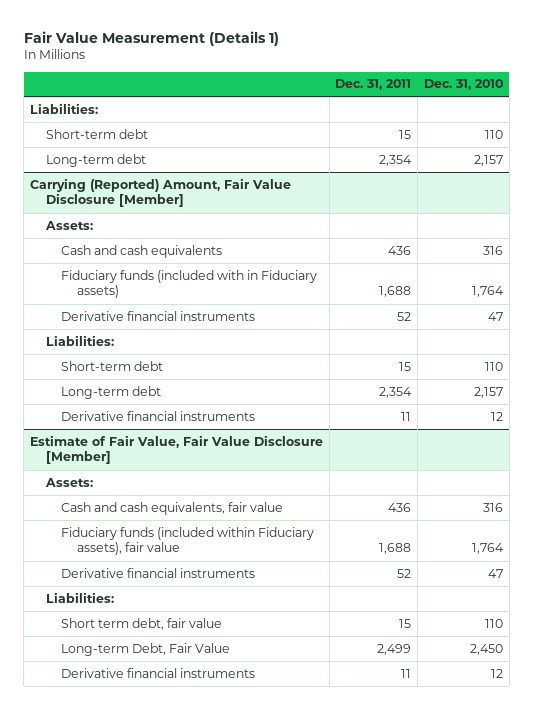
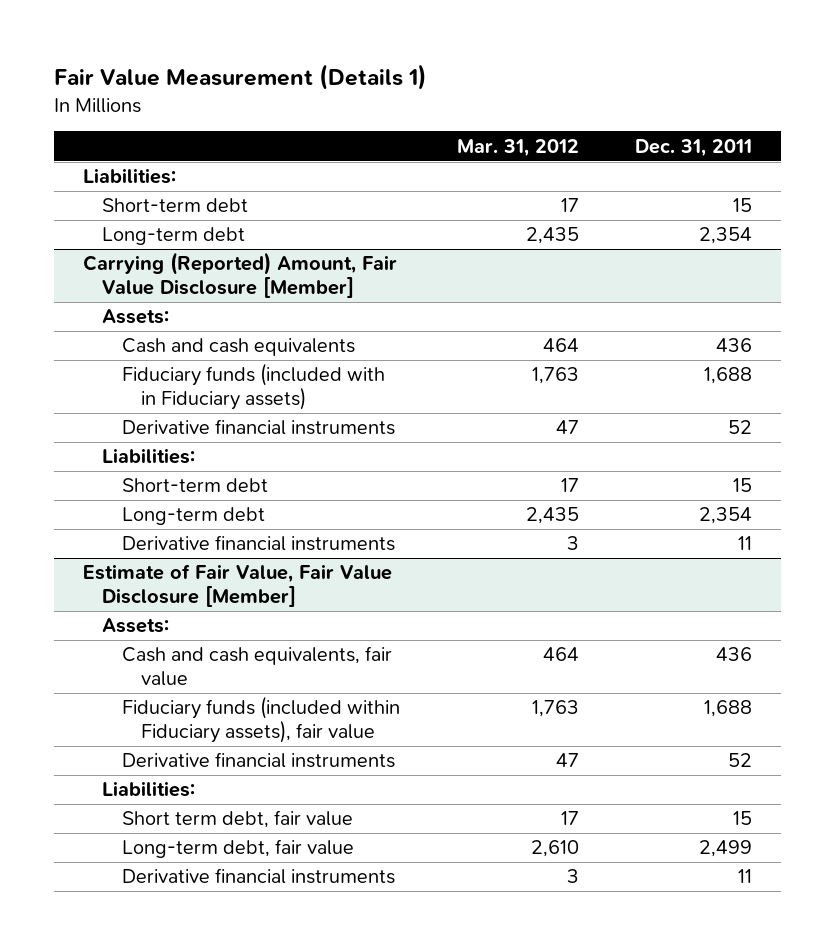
- | Dec. 31, 2011 | Dec. 31, 2010
+ | Mar. 31, 2012 | Dec. 31, 2011
@ Estimate of Fair Value, Fair Value Disclosure [Member]
- Long-term Debt, Fair Value | 2,499 | 2,450
+ Long-term debt, fair value | 2,610 | 2,499

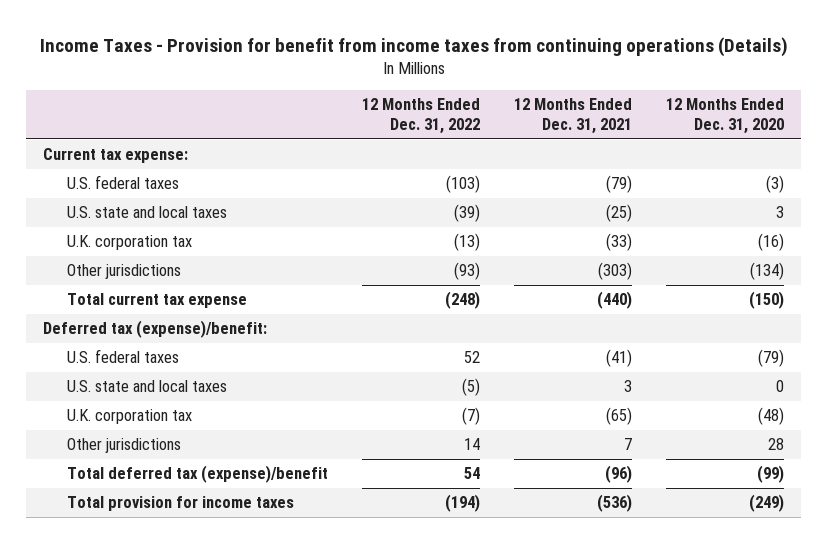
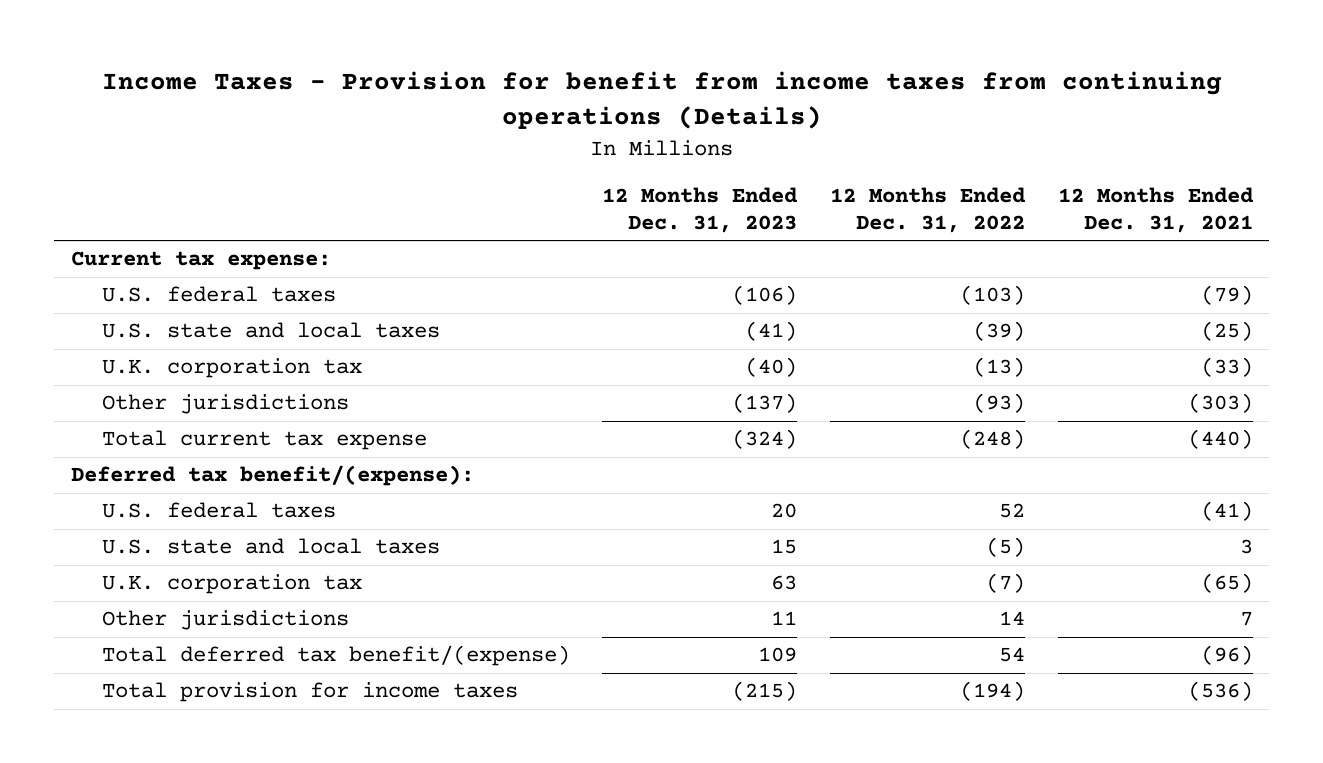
- | 12 Months Ended Dec. 31, 2022 | 12 Months Ended Dec. 31, 2021 | 12 Months Ended Dec. 31, 2020
+ | 12 Months Ended Dec. 31, 2023 | 12 Months Ended Dec. 31, 2022 | 12 Months Ended Dec. 31, 2021
- Deferred tax (expense)/benefit:
+ Deferred tax benefit/(expense):
- Total deferred tax (expense)/benefit | 54 | (96) | (99)
+ Total deferred tax benefit/(expense) | 109 | 54 | (96)

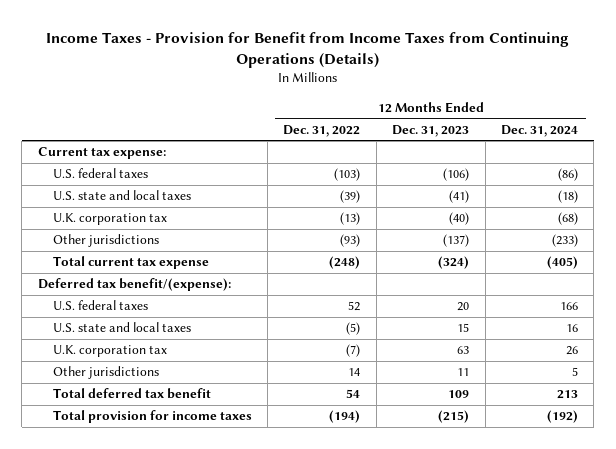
- Income Taxes - Provision for benefit from income taxes from continuing operations (Details)
+ Income Taxes - Provision for Benefit from Income Taxes from Continuing Operations (Details)
- | 12 Months Ended Dec. 31, 2023 | 12 Months Ended Dec. 31, 2022 | 12 Months Ended Dec. 31, 2021
+ | 12 Months Ended Dec. 31, 2022 | 12 Months Ended Dec. 31, 2023 | 12 Months Ended Dec. 31, 2024
- Total deferred tax benefit/(expense) | 109 | 54 | (96)
+ Total deferred tax benefit | 54 | 109 | 213

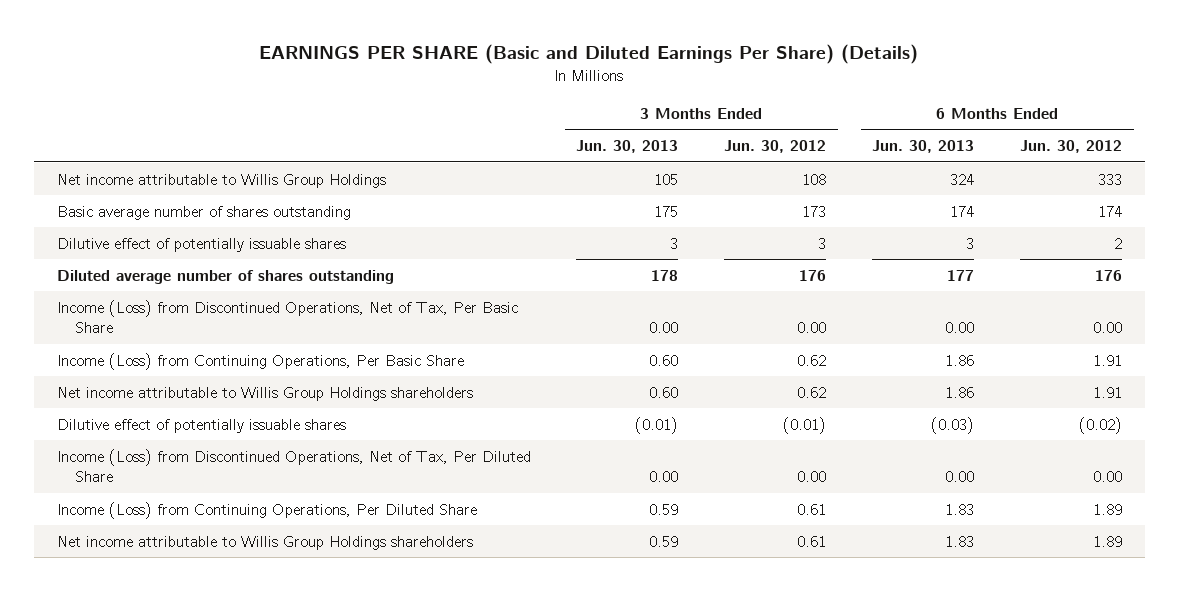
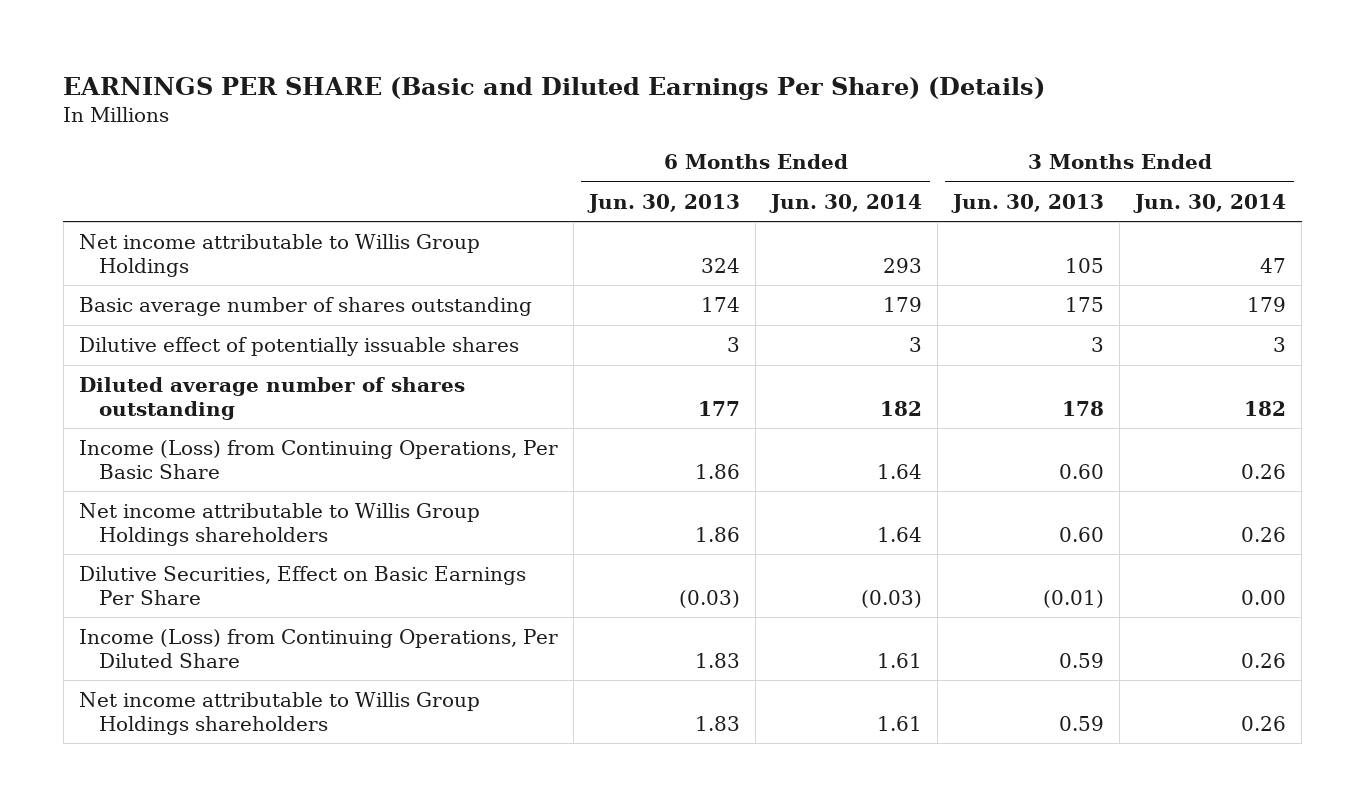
- | 3 Months Ended Jun. 30, 2013 | 3 Months Ended Jun. 30, 2012 | 6 Months Ended Jun. 30, 2013 | 6 Months Ended Jun. 30, 2012
+ | 6 Months Ended Jun. 30, 2013 | 6 Months Ended Jun. 30, 2014 | 3 Months Ended Jun. 30, 2013 | 3 Months Ended Jun. 30, 2014
- Income (Loss) from Discontinued Operations, Net of Tax, Per Basic Share | 0.00 | 0.00 | 0.00 | 0.00
- Dilutive effect of potentially issuable shares | (0.01) | (0.01) | (0.03) | (0.02)
- Income (Loss) from Discontinued Operations, Net of Tax, Per Diluted Share | 0.00 | 0.00 | 0.00 | 0.00
+ Dilutive Securities, Effect on Basic Earnings Per Share | (0.03) | (0.03) | (0.01) | 0.00

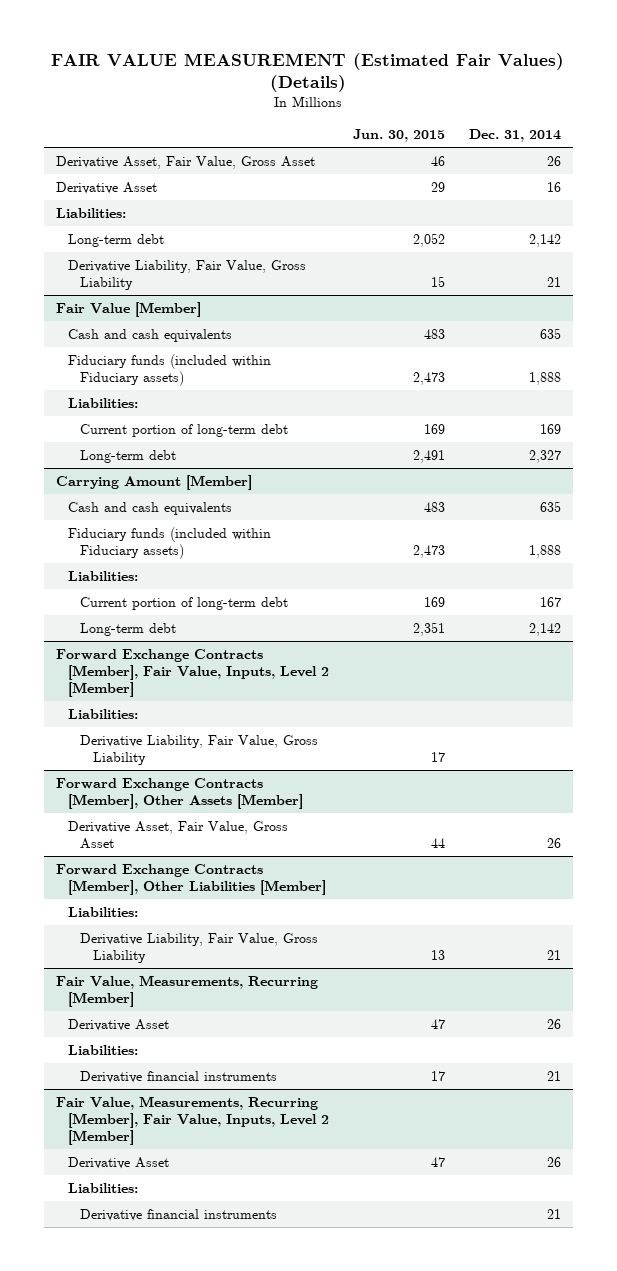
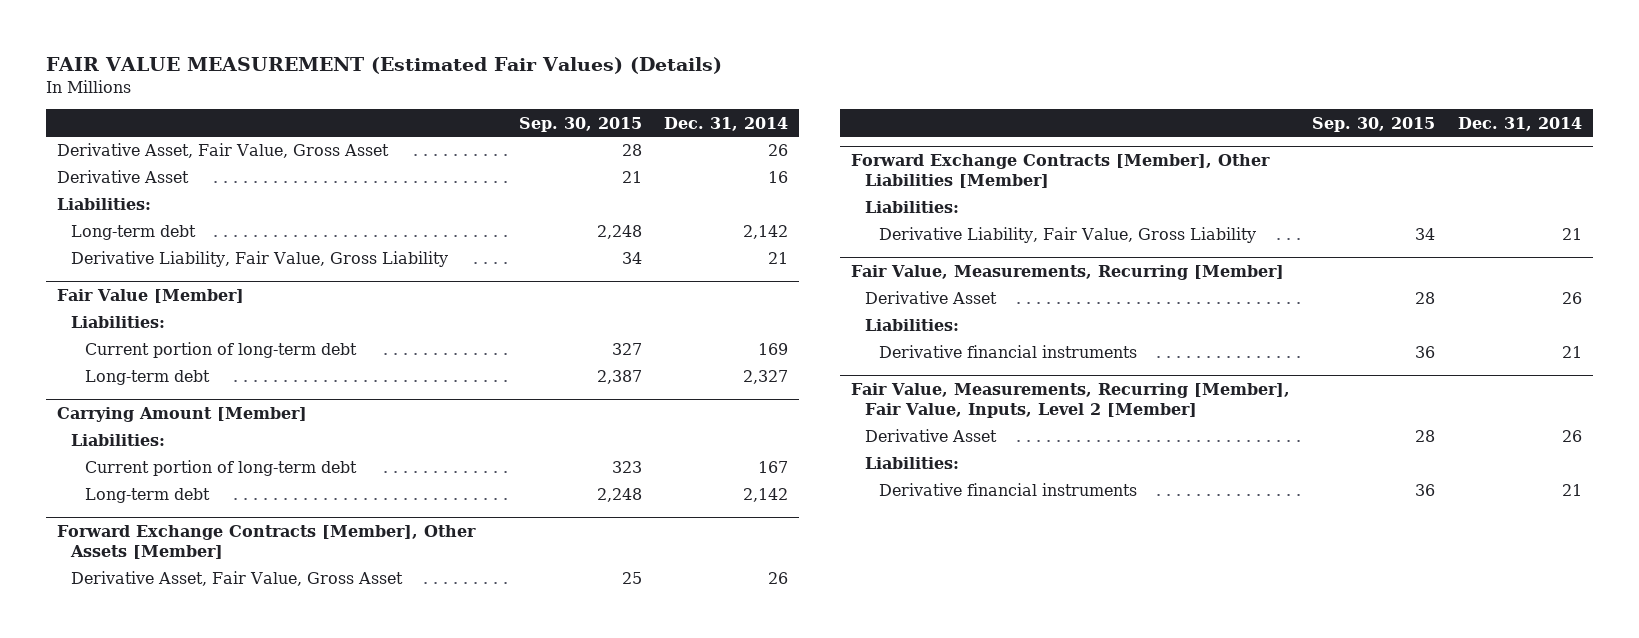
- | Jun. 30, 2015 | Dec. 31, 2014
+ | Sep. 30, 2015 | Dec. 31, 2014
@ Fair Value [Member]
- Cash and cash equivalents | 483 | 635
- Fiduciary funds (included within Fiduciary assets) | 2,473 | 1,888
@ Carrying Amount [Member]
- Cash and cash equivalents | 483 | 635
- Fiduciary funds (included within Fiduciary assets) | 2,473 | 1,888
- Forward Exchange Contracts [Member], Fair Value, Inputs, Level 2 [Member]
- Liabilities:
- Derivative Liability, Fair Value, Gross Liability | 17 |

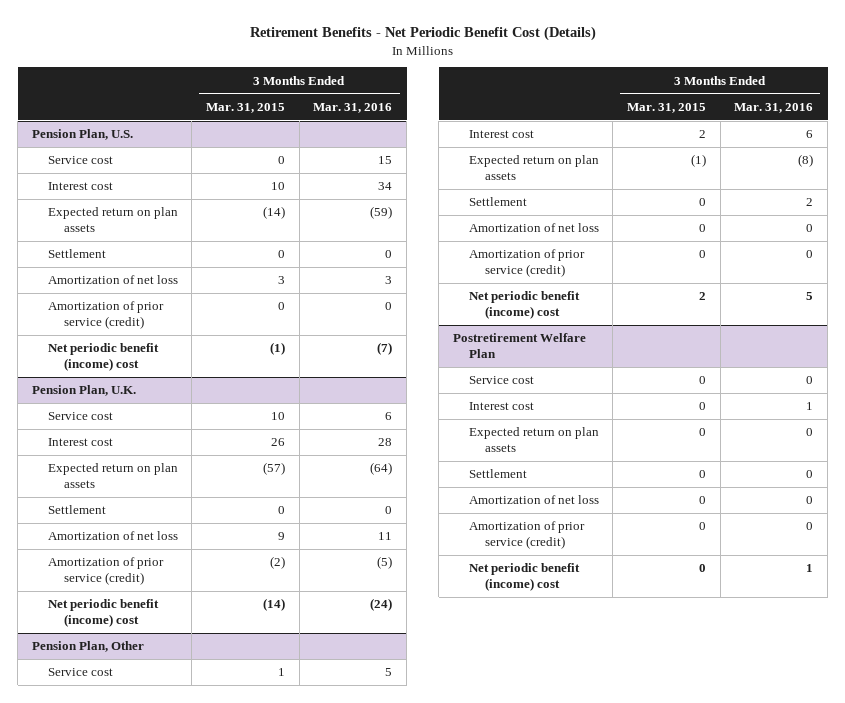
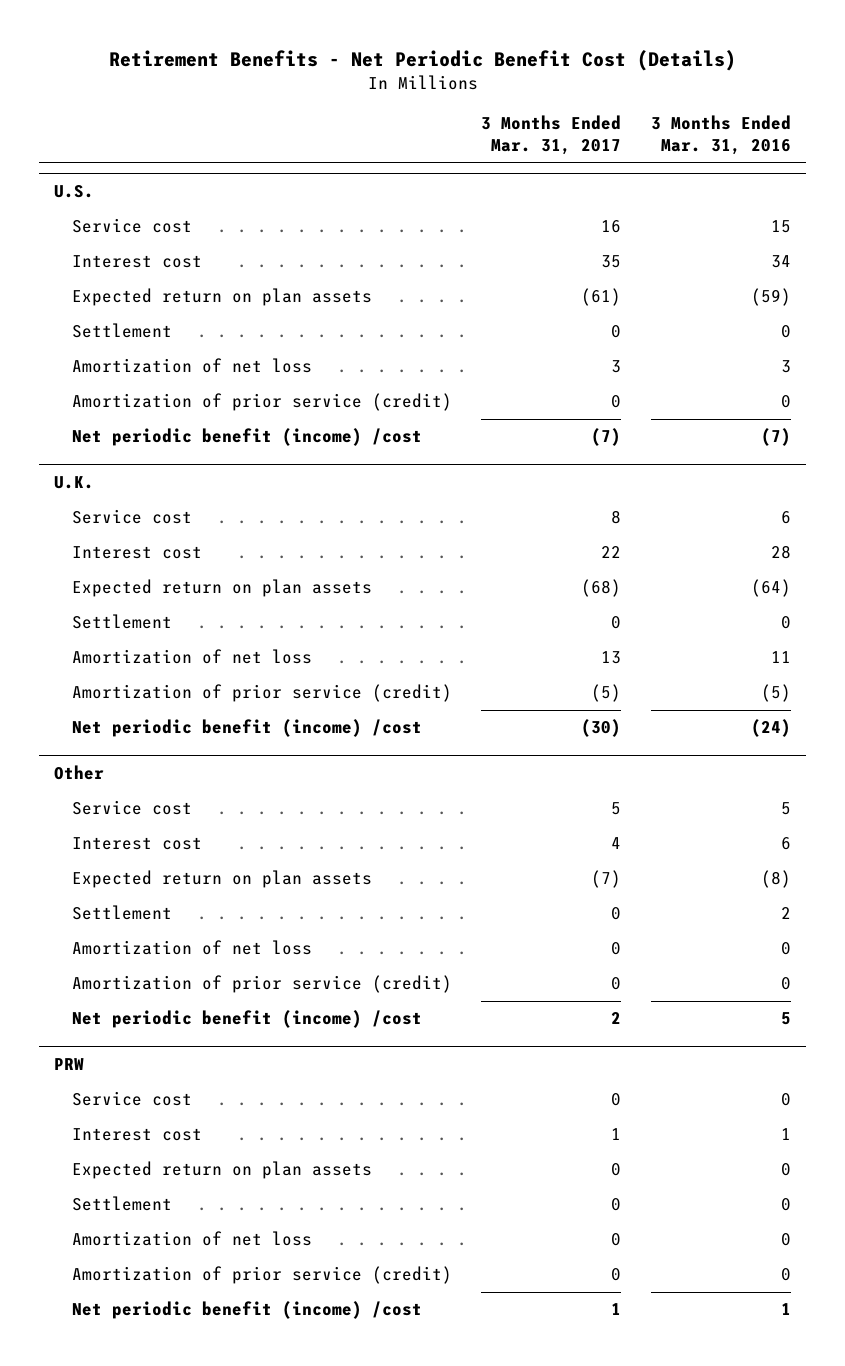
- | 3 Months Ended Mar. 31, 2015 | 3 Months Ended Mar. 31, 2016
+ | 3 Months Ended Mar. 31, 2017 | 3 Months Ended Mar. 31, 2016
- Pension Plan, U.S.
+ U.S.
- Net periodic benefit (income) cost | (1) | (7)
- Pension Plan, U.K.
+ Net periodic benefit (income) /cost | (7) | (7)
+ U.K.
- Net periodic benefit (income) cost | (14) | (24)
- Pension Plan, Other
+ Net periodic benefit (income) /cost | (30) | (24)
+ Other
- Net periodic benefit (income) cost | 2 | 5
- Postretirement Welfare Plan
+ Net periodic benefit (income) /cost | 2 | 5
+ PRW
- Net periodic benefit (income) cost | 0 | 1
+ Net periodic benefit (income) /cost | 1 | 1

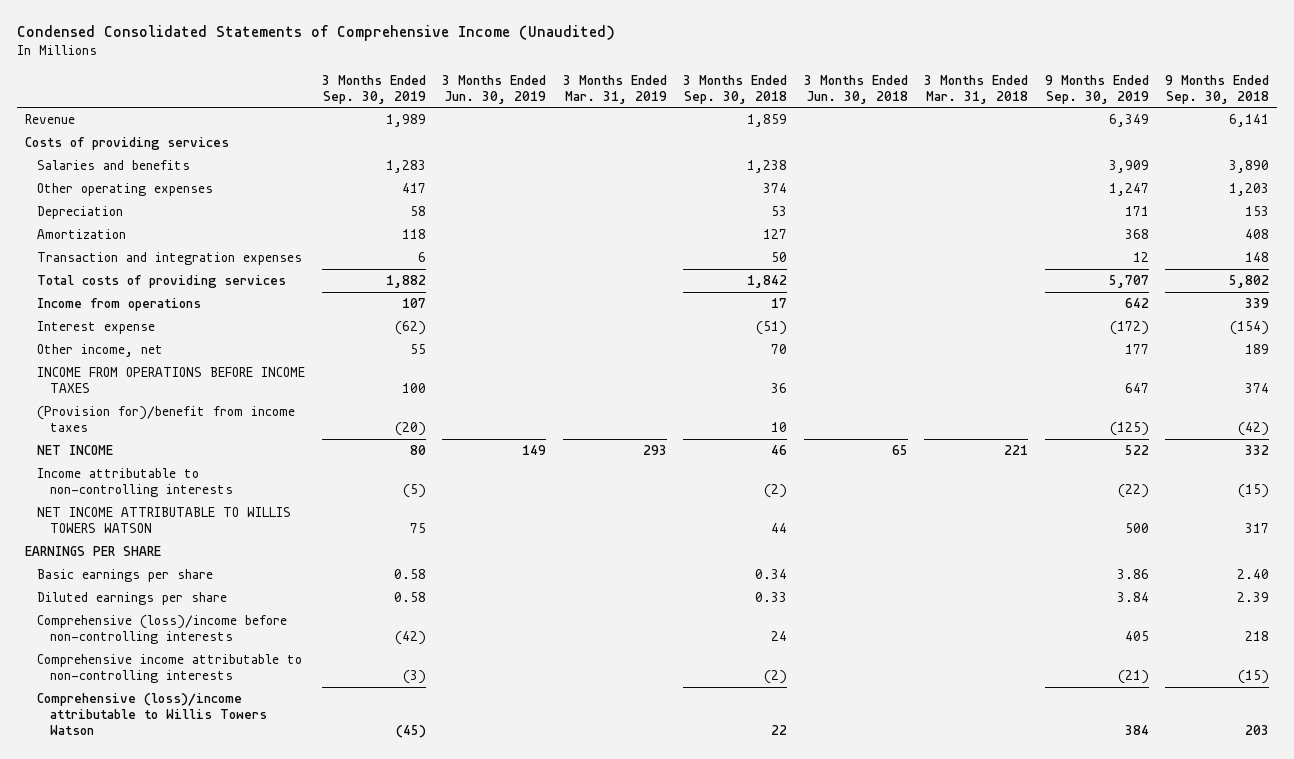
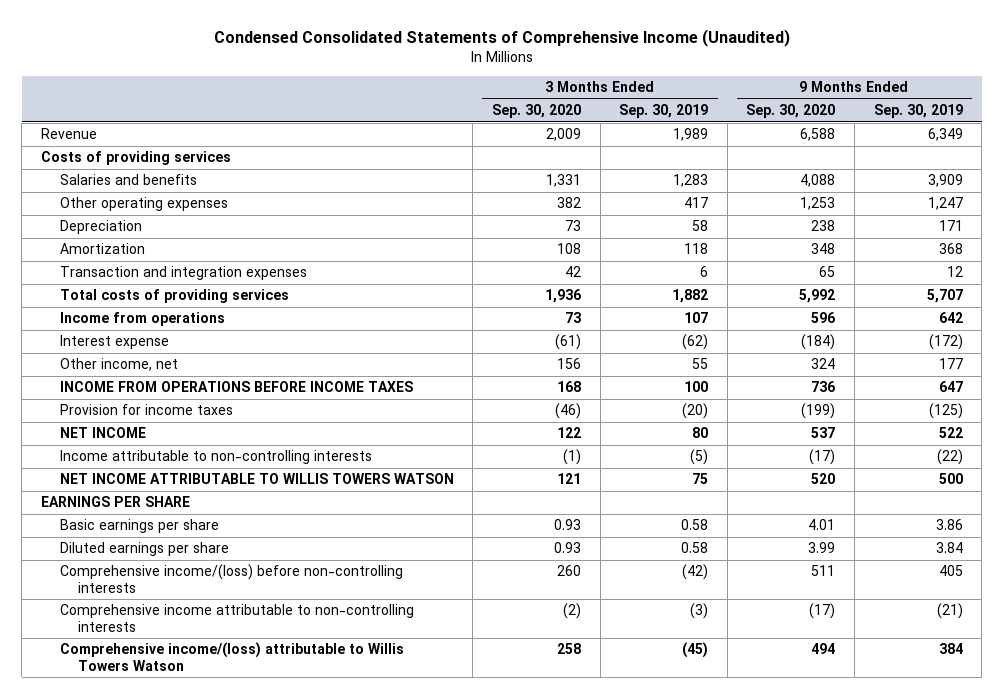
- | 3 Months Ended Sep. 30, 2019 | 3 Months Ended Jun. 30, 2019 | 3 Months Ended Mar. 31, 2019 | 3 Months Ended Sep. 30, 2018 | 3 Months Ended Jun. 30, 2018 | 3 Months Ended Mar. 31, 2018 | 9 Months Ended Sep. 30, 2019 | 9 Months Ended Sep. 30, 2018
+ | 3 Months Ended Sep. 30, 2020 | 3 Months Ended Sep. 30, 2019 | 9 Months Ended Sep. 30, 2020 | 9 Months Ended Sep. 30, 2019
- (Provision for)/benefit from income taxes | (20) | | | 10 | | | (125) | (42)
+ Provision for income taxes | (46) | (20) | (199) | (125)
- Comprehensive (loss)/income before non-controlling interests | (42) | | | 24 | | | 405 | 218
+ Comprehensive income/(loss) before non-controlling interests | 260 | (42) | 511 | 405
- Comprehensive (loss)/income attributable to Willis Towers Watson | (45) | | | 22 | | | 384 | 203
+ Comprehensive income/(loss) attributable to Willis Towers Watson | 258 | (45) | 494 | 384

